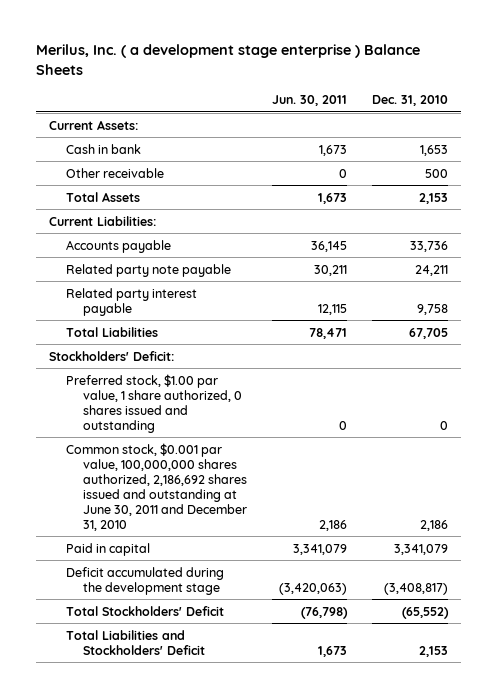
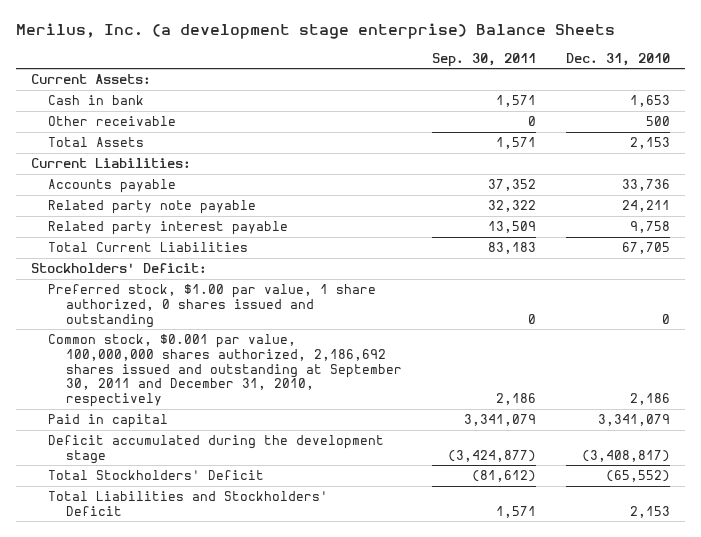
- Merilus, Inc. ( a development stage enterprise ) Balance Sheets
+ Merilus, Inc. (a development stage enterprise) Balance Sheets
- | Jun. 30, 2011 | Dec. 31, 2010
+ | Sep. 30, 2011 | Dec. 31, 2010
- Total Liabilities | 78,471 | 67,705
+ Total Current Liabilities | 83,183 | 67,705
- Common stock, $0.001 par value, 100,000,000 shares authorized, 2,186,692 shares issued and outstanding at June 30, 2011 and December 31, 2010 | 2,186 | 2,186
+ Common stock, $0.001 par value, 100,000,000 shares authorized, 2,186,692 shares issued and outstanding at September 30, 2011 and December 31, 2010, respectively | 2,186 | 2,186

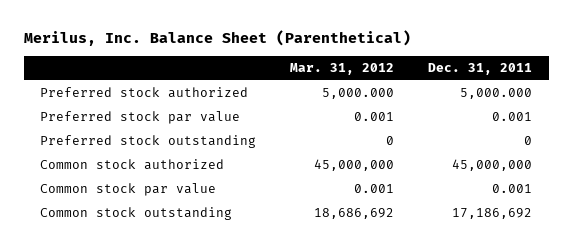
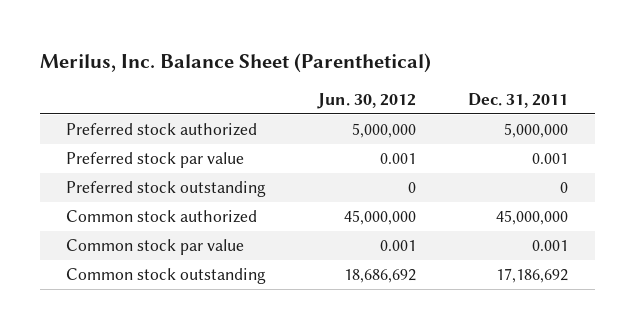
- | Mar. 31, 2012 | Dec. 31, 2011
+ | Jun. 30, 2012 | Dec. 31, 2011
- Preferred stock authorized | 5,000.000 | 5,000.000
+ Preferred stock authorized | 5,000,000 | 5,000,000

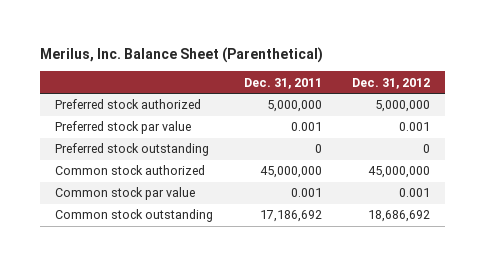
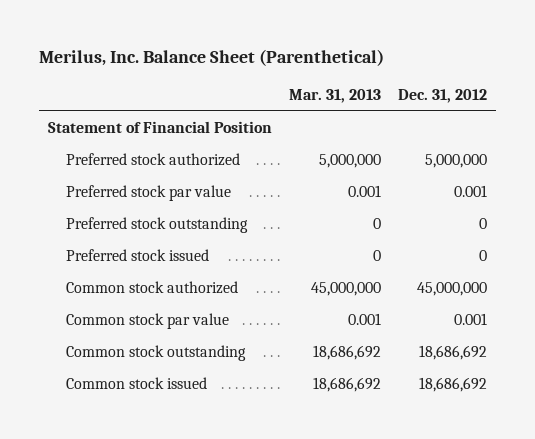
- | Dec. 31, 2011 | Dec. 31, 2012
+ | Mar. 31, 2013 | Dec. 31, 2012
+ Statement of Financial Position
+ Preferred stock issued | 0 | 0
+ Common stock issued | 18,686,692 | 18,686,692

